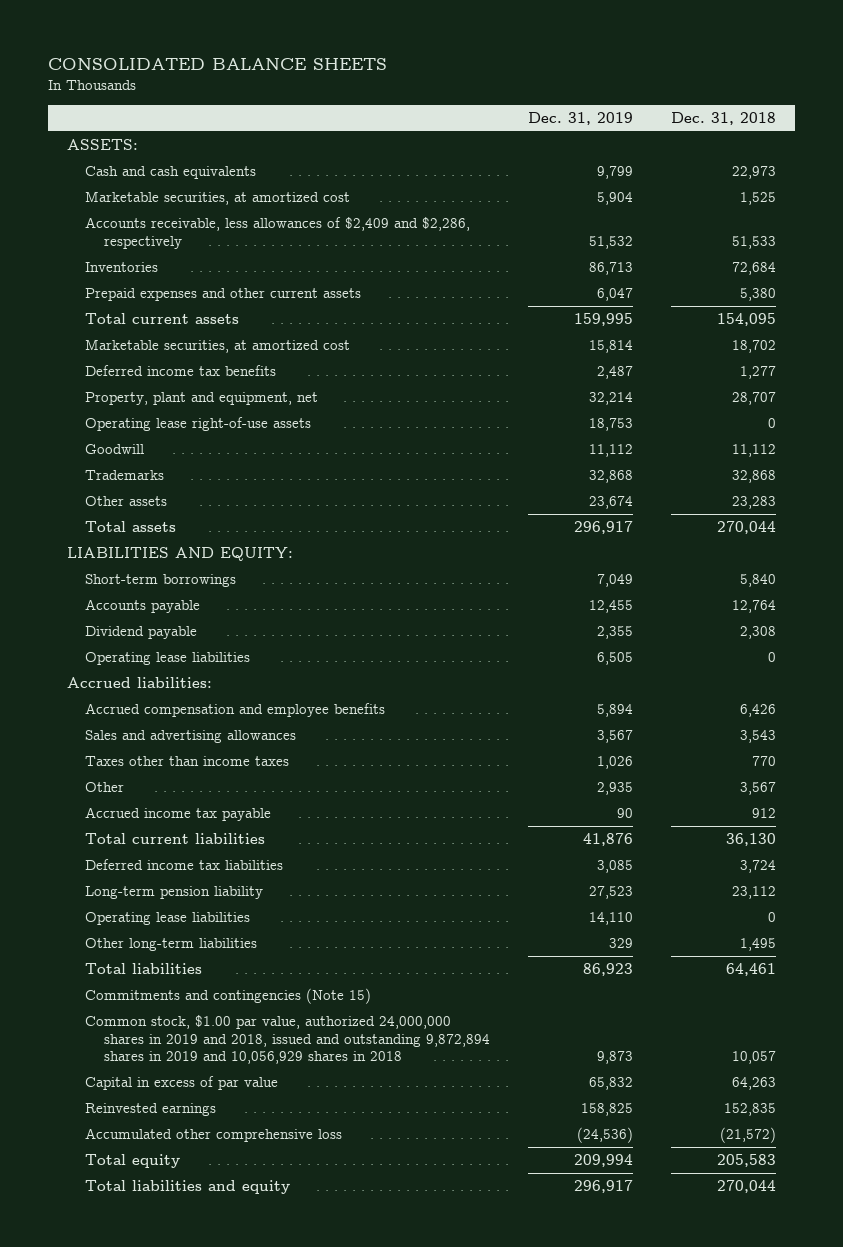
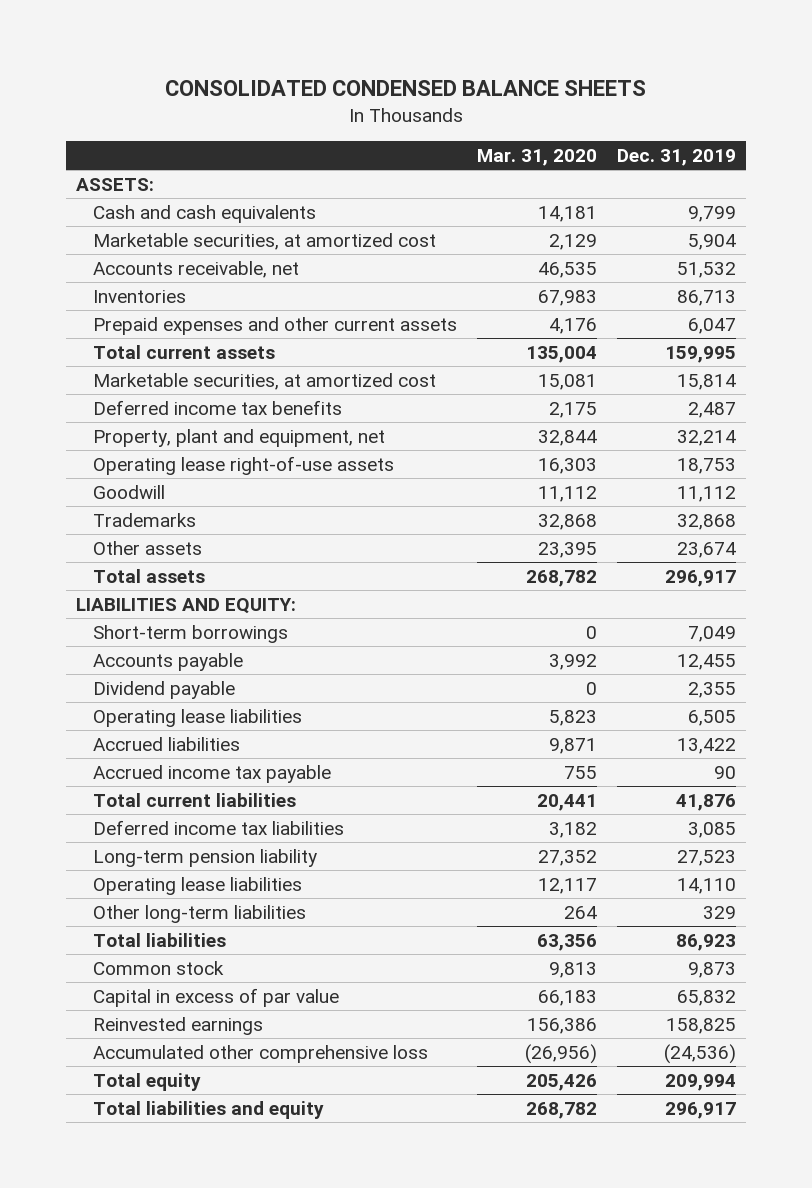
- CONSOLIDATED BALANCE SHEETS
+ CONSOLIDATED CONDENSED BALANCE SHEETS
- | Dec. 31, 2019 | Dec. 31, 2018
+ | Mar. 31, 2020 | Dec. 31, 2019
- Accounts receivable, less allowances of $2,409 and $2,286, respectively | 51,532 | 51,533
+ Accounts receivable, net | 46,535 | 51,532
- Accrued liabilities:
- Accrued compensation and employee benefits | 5,894 | 6,426
- Sales and advertising allowances | 3,567 | 3,543
- Taxes other than income taxes | 1,026 | 770
- Other | 2,935 | 3,567
+ Accrued liabilities | 9,871 | 13,422
- Commitments and contingencies (Note 15)
- Common stock, $1.00 par value, authorized 24,000,000 shares in 2019 and 2018, issued and outstanding 9,872,894 shares in 2019 and 10,056,929 shares in 2018 | 9,873 | 10,057
+ Common stock | 9,813 | 9,873

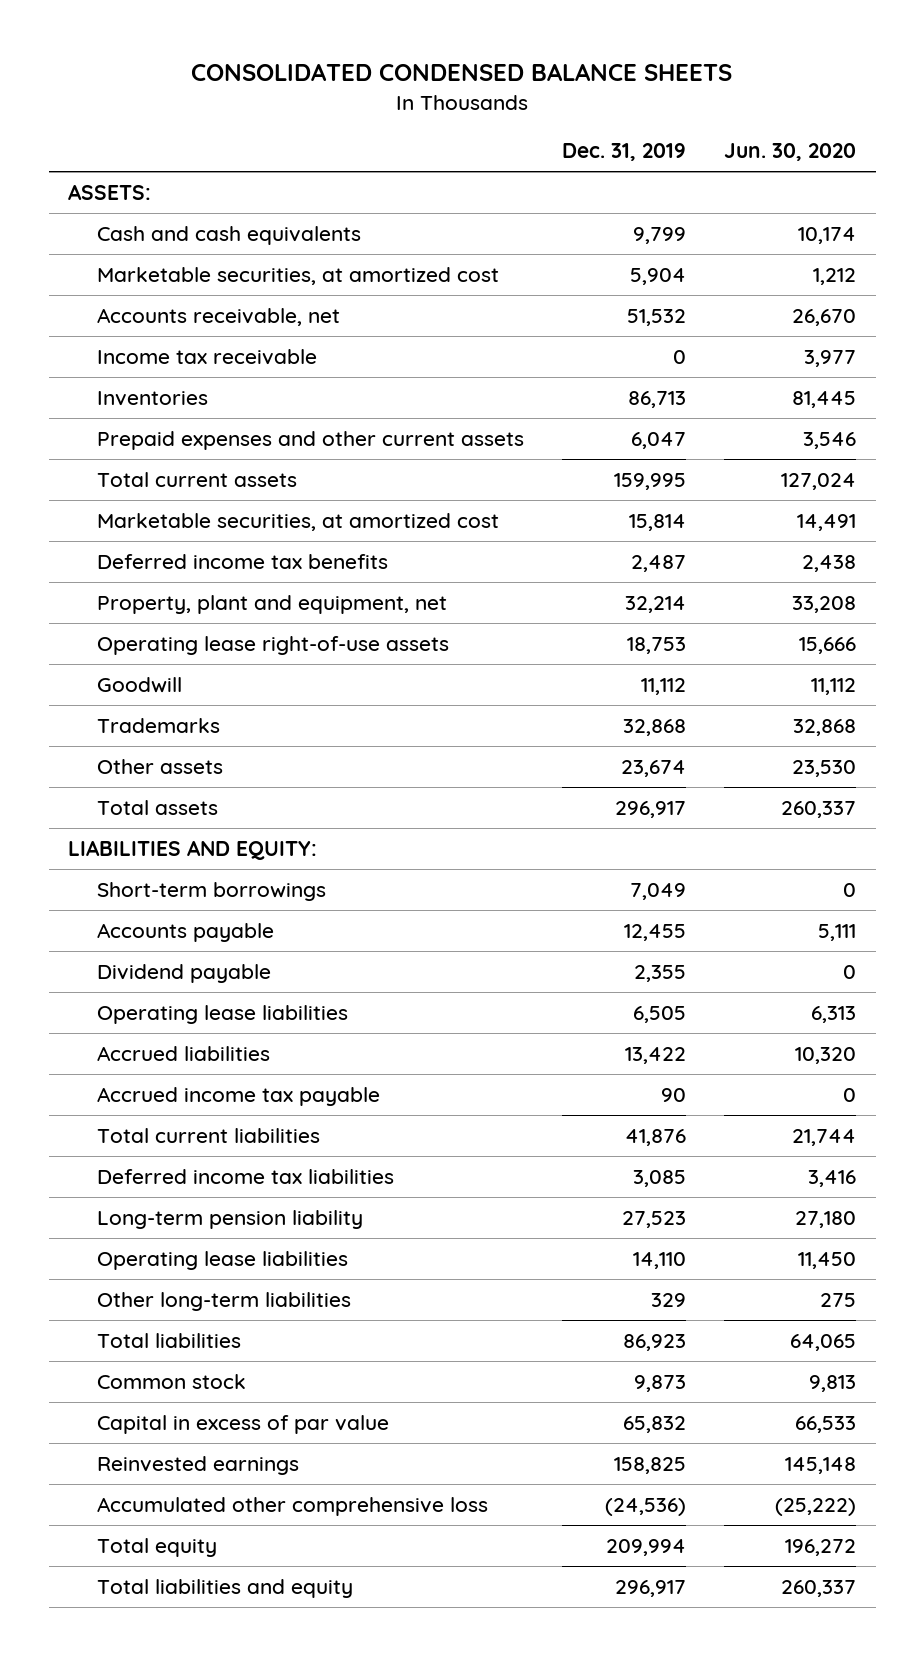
- | Mar. 31, 2020 | Dec. 31, 2019
+ | Dec. 31, 2019 | Jun. 30, 2020
+ Income tax receivable | 0 | 3,977

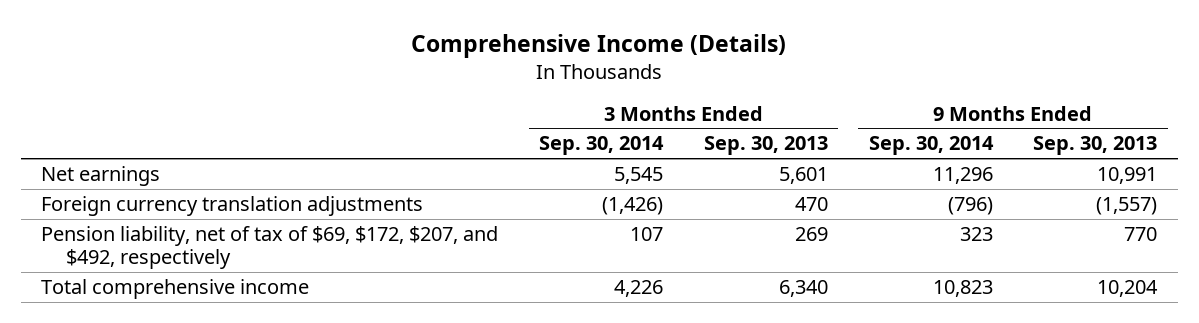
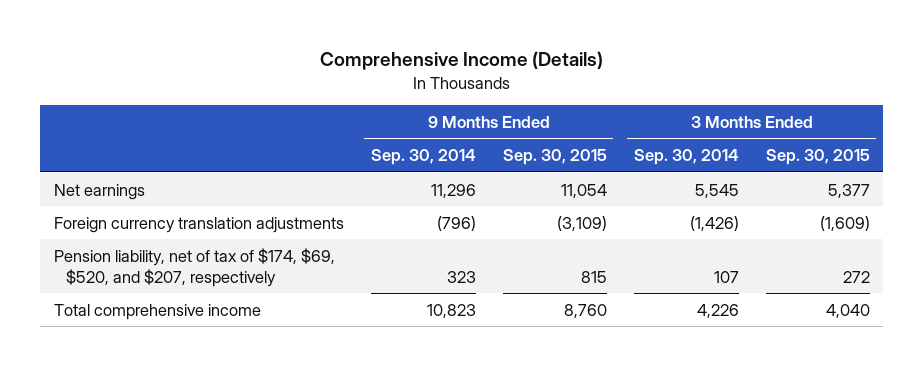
- | 3 Months Ended Sep. 30, 2014 | 3 Months Ended Sep. 30, 2013 | 9 Months Ended Sep. 30, 2014 | 9 Months Ended Sep. 30, 2013
+ | 9 Months Ended Sep. 30, 2014 | 9 Months Ended Sep. 30, 2015 | 3 Months Ended Sep. 30, 2014 | 3 Months Ended Sep. 30, 2015
- Pension liability, net of tax of $69, $172, $207, and $492, respectively | 107 | 269 | 323 | 770
+ Pension liability, net of tax of $174, $69, $520, and $207, respectively | 323 | 815 | 107 | 272

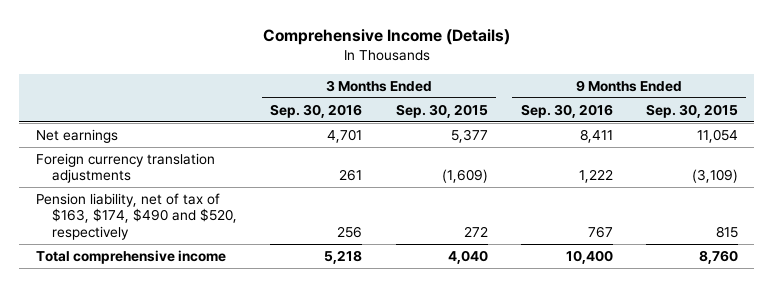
- | 9 Months Ended Sep. 30, 2014 | 9 Months Ended Sep. 30, 2015 | 3 Months Ended Sep. 30, 2014 | 3 Months Ended Sep. 30, 2015
+ | 3 Months Ended Sep. 30, 2016 | 3 Months Ended Sep. 30, 2015 | 9 Months Ended Sep. 30, 2016 | 9 Months Ended Sep. 30, 2015
- Pension liability, net of tax of $174, $69, $520, and $207, respectively | 323 | 815 | 107 | 272
+ Pension liability, net of tax of $163, $174, $490 and $520, respectively | 256 | 272 | 767 | 815

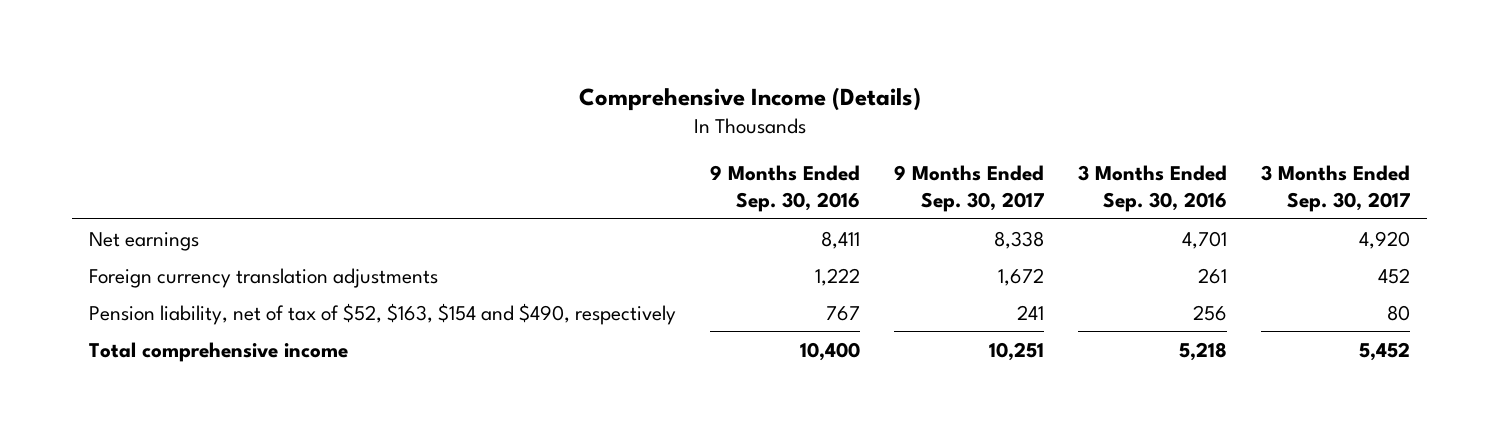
- | 3 Months Ended Sep. 30, 2016 | 3 Months Ended Sep. 30, 2015 | 9 Months Ended Sep. 30, 2016 | 9 Months Ended Sep. 30, 2015
+ | 9 Months Ended Sep. 30, 2016 | 9 Months Ended Sep. 30, 2017 | 3 Months Ended Sep. 30, 2016 | 3 Months Ended Sep. 30, 2017
- Pension liability, net of tax of $163, $174, $490 and $520, respectively | 256 | 272 | 767 | 815
+ Pension liability, net of tax of $52, $163, $154 and $490, respectively | 767 | 241 | 256 | 80

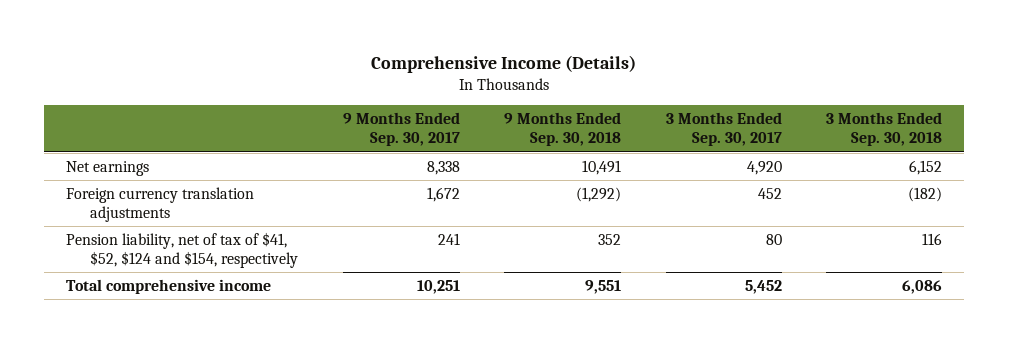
- | 9 Months Ended Sep. 30, 2016 | 9 Months Ended Sep. 30, 2017 | 3 Months Ended Sep. 30, 2016 | 3 Months Ended Sep. 30, 2017
+ | 9 Months Ended Sep. 30, 2017 | 9 Months Ended Sep. 30, 2018 | 3 Months Ended Sep. 30, 2017 | 3 Months Ended Sep. 30, 2018
- Pension liability, net of tax of $52, $163, $154 and $490, respectively | 767 | 241 | 256 | 80
+ Pension liability, net of tax of $41, $52, $124 and $154, respectively | 241 | 352 | 80 | 116

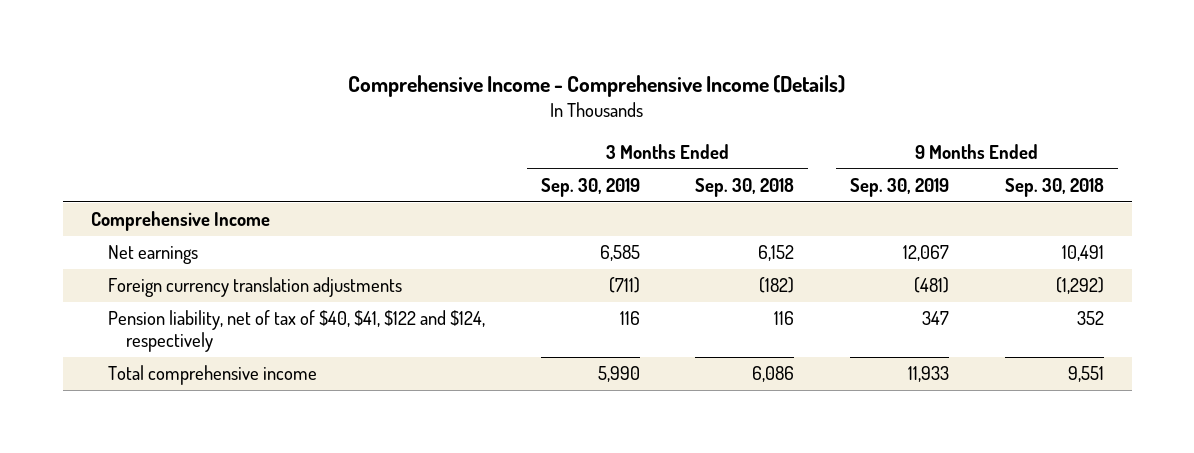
- Comprehensive Income (Details)
+ Comprehensive Income - Comprehensive Income (Details)
- | 9 Months Ended Sep. 30, 2017 | 9 Months Ended Sep. 30, 2018 | 3 Months Ended Sep. 30, 2017 | 3 Months Ended Sep. 30, 2018
+ | 3 Months Ended Sep. 30, 2019 | 3 Months Ended Sep. 30, 2018 | 9 Months Ended Sep. 30, 2019 | 9 Months Ended Sep. 30, 2018
+ Comprehensive Income
- Pension liability, net of tax of $41, $52, $124 and $154, respectively | 241 | 352 | 80 | 116
+ Pension liability, net of tax of $40, $41, $122 and $124, respectively | 116 | 116 | 347 | 352

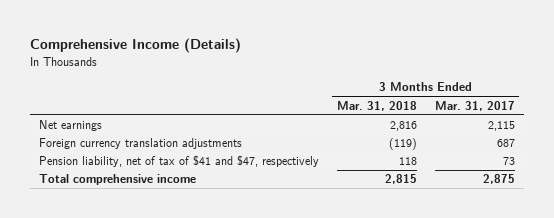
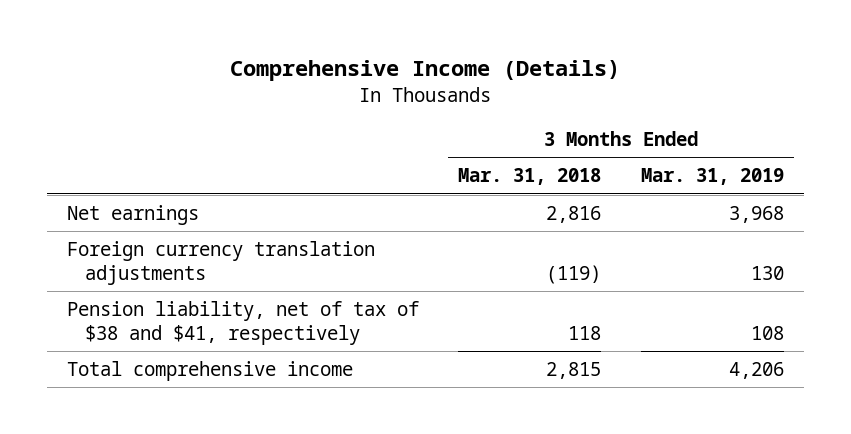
- | 3 Months Ended Mar. 31, 2018 | 3 Months Ended Mar. 31, 2017
+ | 3 Months Ended Mar. 31, 2018 | 3 Months Ended Mar. 31, 2019
- Pension liability, net of tax of $41 and $47, respectively | 118 | 73
+ Pension liability, net of tax of $38 and $41, respectively | 118 | 108

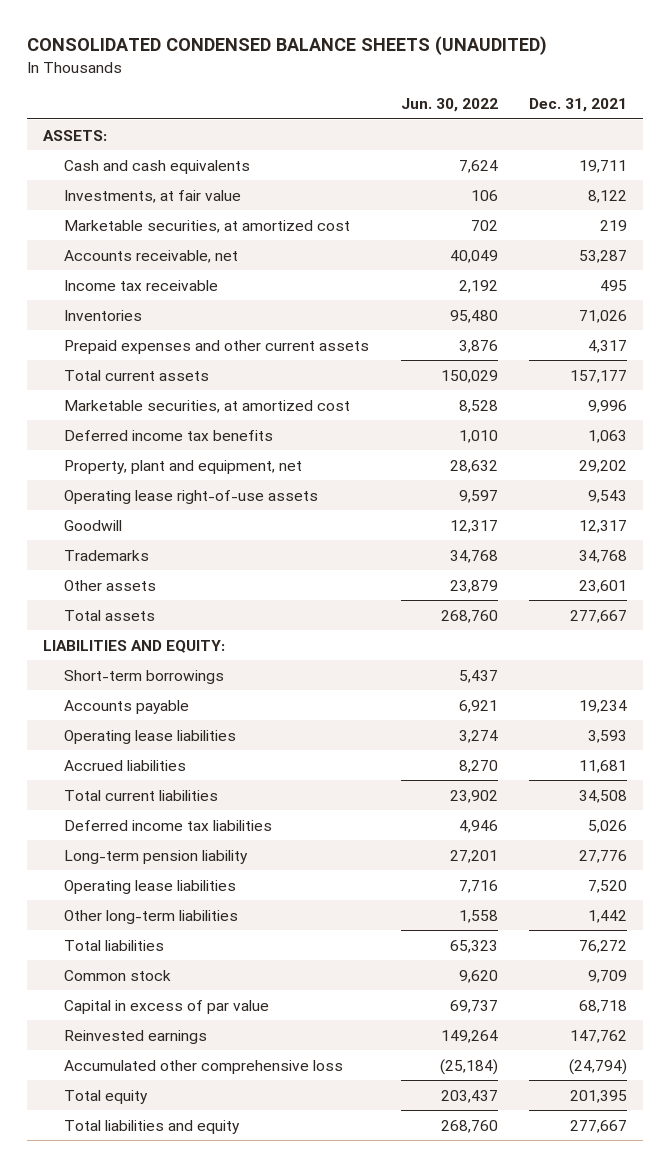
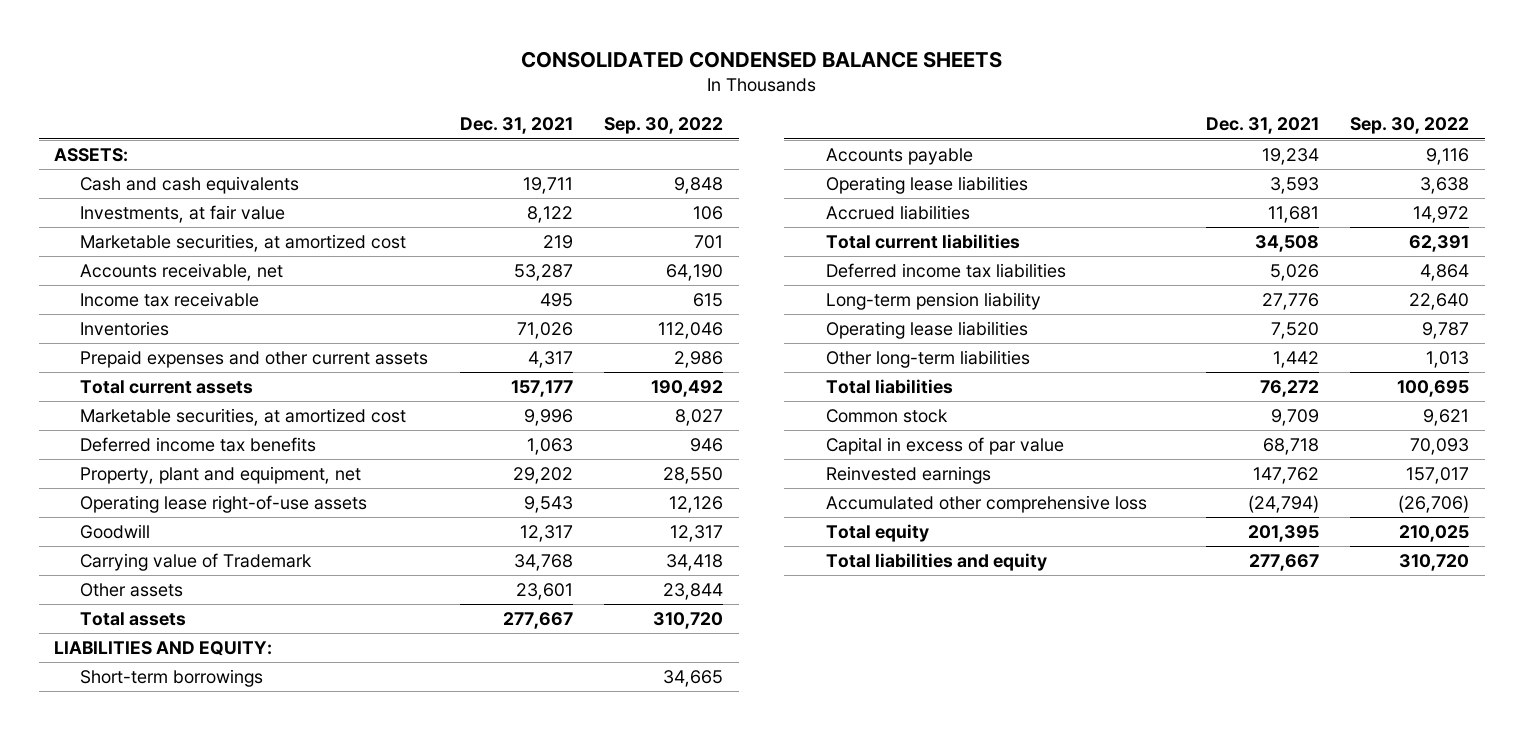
- CONSOLIDATED CONDENSED BALANCE SHEETS (UNAUDITED)
+ CONSOLIDATED CONDENSED BALANCE SHEETS
- | Jun. 30, 2022 | Dec. 31, 2021
+ | Dec. 31, 2021 | Sep. 30, 2022
- Trademarks | 34,768 | 34,768
+ Carrying value of Trademark | 34,768 | 34,418

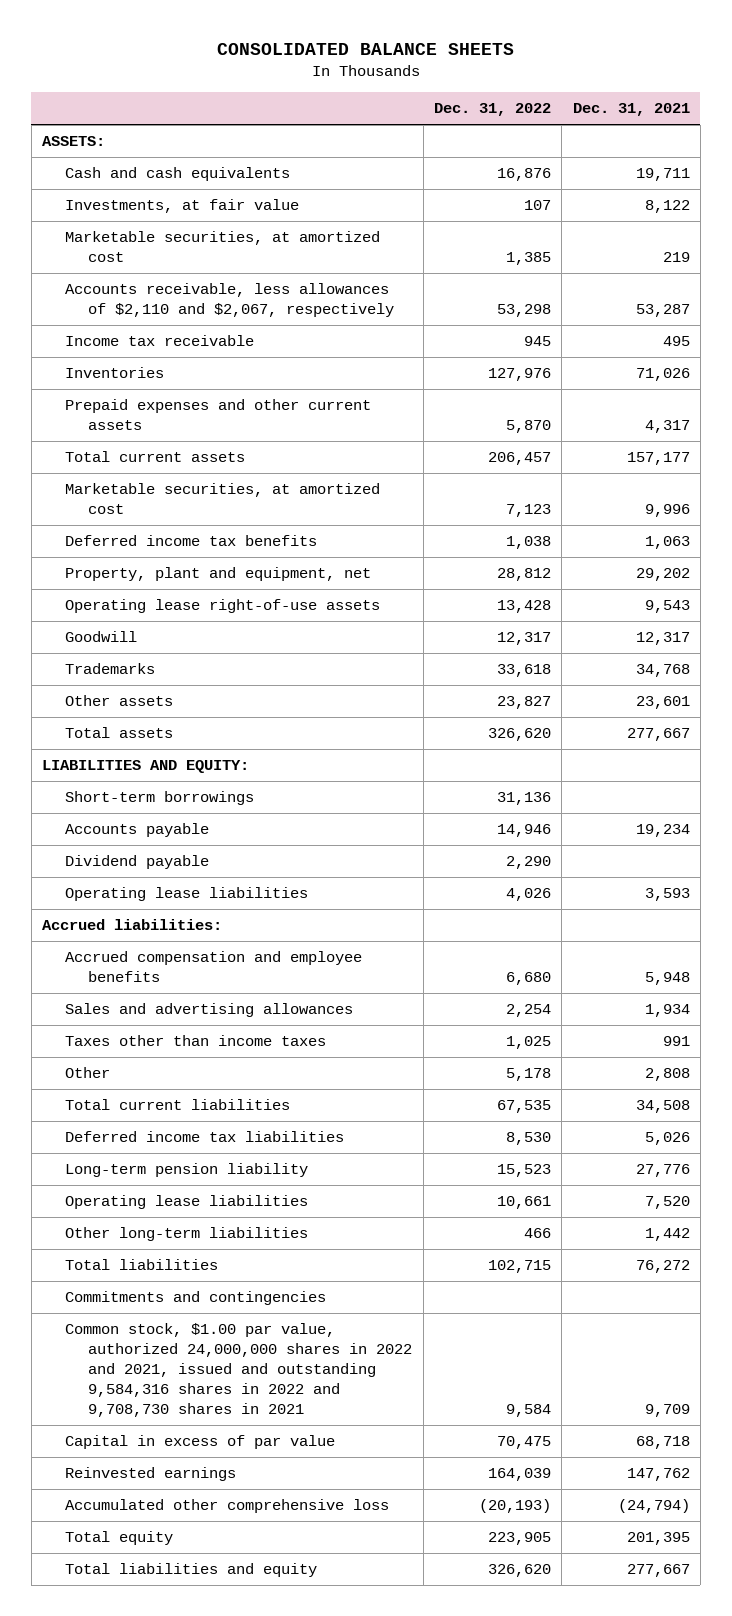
- CONSOLIDATED CONDENSED BALANCE SHEETS
+ CONSOLIDATED BALANCE SHEETS
- | Dec. 31, 2021 | Sep. 30, 2022
+ | Dec. 31, 2022 | Dec. 31, 2021
- Accounts receivable, net | 53,287 | 64,190
+ Accounts receivable, less allowances of $2,110 and $2,067, respectively | 53,298 | 53,287
- Carrying value of Trademark | 34,768 | 34,418
+ Trademarks | 33,618 | 34,768
+ Dividend payable | 2,290 |
- Accrued liabilities | 11,681 | 14,972
+ Accrued liabilities:
+ Accrued compensation and employee benefits | 6,680 | 5,948
+ Sales and advertising allowances | 2,254 | 1,934
+ Taxes other than income taxes | 1,025 | 991
+ Other | 5,178 | 2,808
- Common stock | 9,709 | 9,621
+ Commitments and contingencies
+ Common stock, $1.00 par value, authorized 24,000,000 shares in 2022 and 2021, issued and outstanding 9,584,316 shares in 2022 and 9,708,730 shares in 2021 | 9,584 | 9,709

